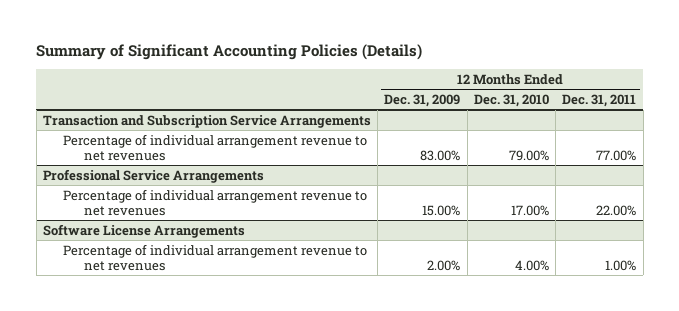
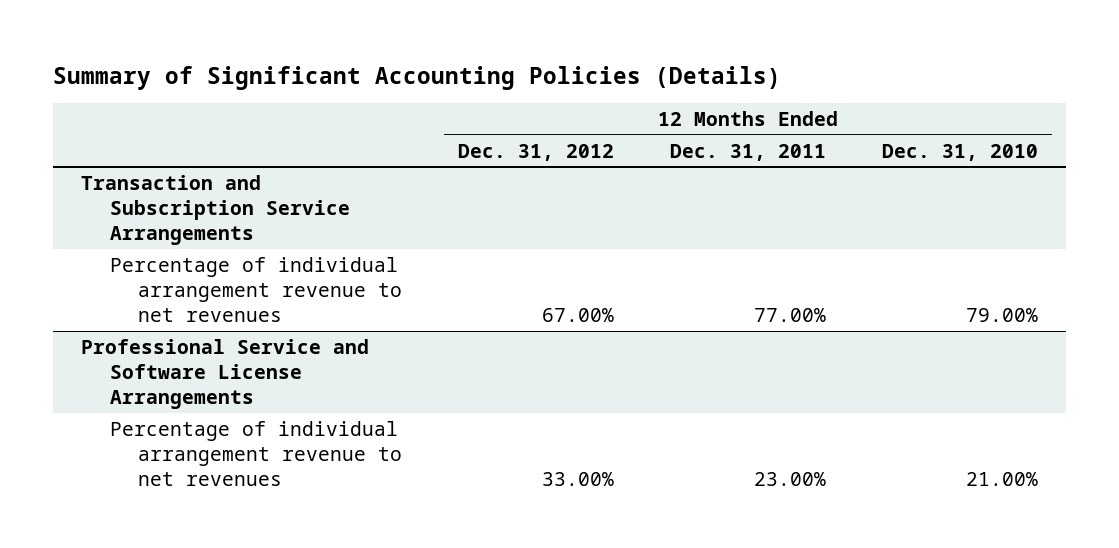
- | 12 Months Ended Dec. 31, 2009 | 12 Months Ended Dec. 31, 2010 | 12 Months Ended Dec. 31, 2011
+ | 12 Months Ended Dec. 31, 2012 | 12 Months Ended Dec. 31, 2011 | 12 Months Ended Dec. 31, 2010
- Professional Service Arrangements
- Percentage of individual arrangement revenue to net revenues | 15.00% | 17.00% | 22.00%
- Software License Arrangements
- Percentage of individual arrangement revenue to net revenues | 2.00% | 4.00% | 1.00%
+ Professional Service and Software License Arrangements
+ Percentage of individual arrangement revenue to net revenues | 33.00% | 23.00% | 21.00%

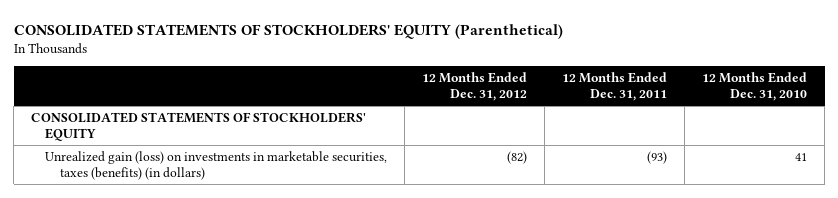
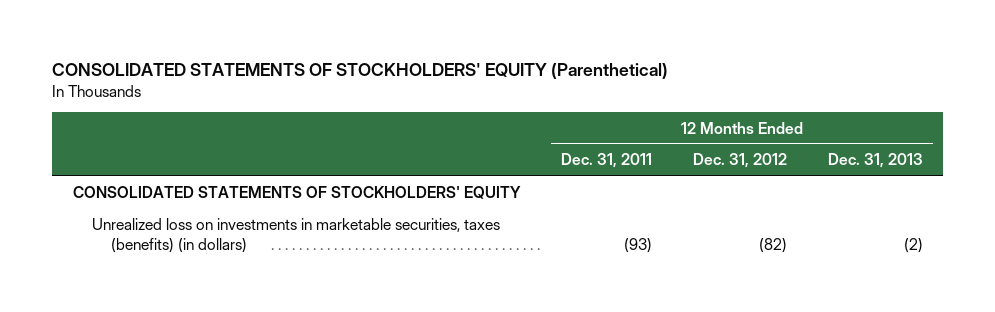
- | 12 Months Ended Dec. 31, 2012 | 12 Months Ended Dec. 31, 2011 | 12 Months Ended Dec. 31, 2010
+ | 12 Months Ended Dec. 31, 2011 | 12 Months Ended Dec. 31, 2012 | 12 Months Ended Dec. 31, 2013
- Unrealized gain (loss) on investments in marketable securities, taxes (benefits) (in dollars) | (82) | (93) | 41
+ Unrealized loss on investments in marketable securities, taxes (benefits) (in dollars) | (93) | (82) | (2)

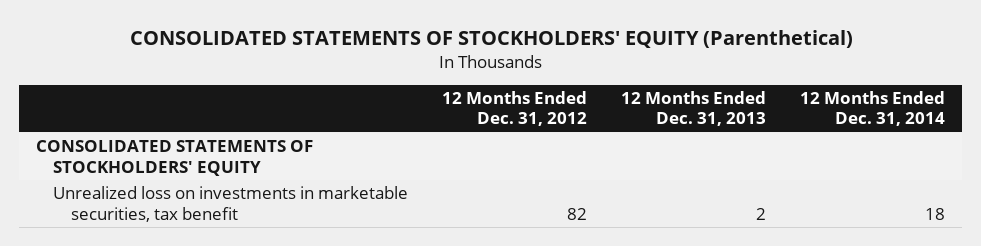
- | 12 Months Ended Dec. 31, 2011 | 12 Months Ended Dec. 31, 2012 | 12 Months Ended Dec. 31, 2013
+ | 12 Months Ended Dec. 31, 2012 | 12 Months Ended Dec. 31, 2013 | 12 Months Ended Dec. 31, 2014
- Unrealized loss on investments in marketable securities, taxes (benefits) (in dollars) | (93) | (82) | (2)
+ Unrealized loss on investments in marketable securities, tax benefit | 82 | 2 | 18

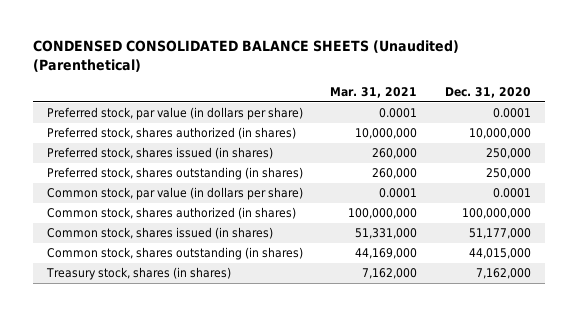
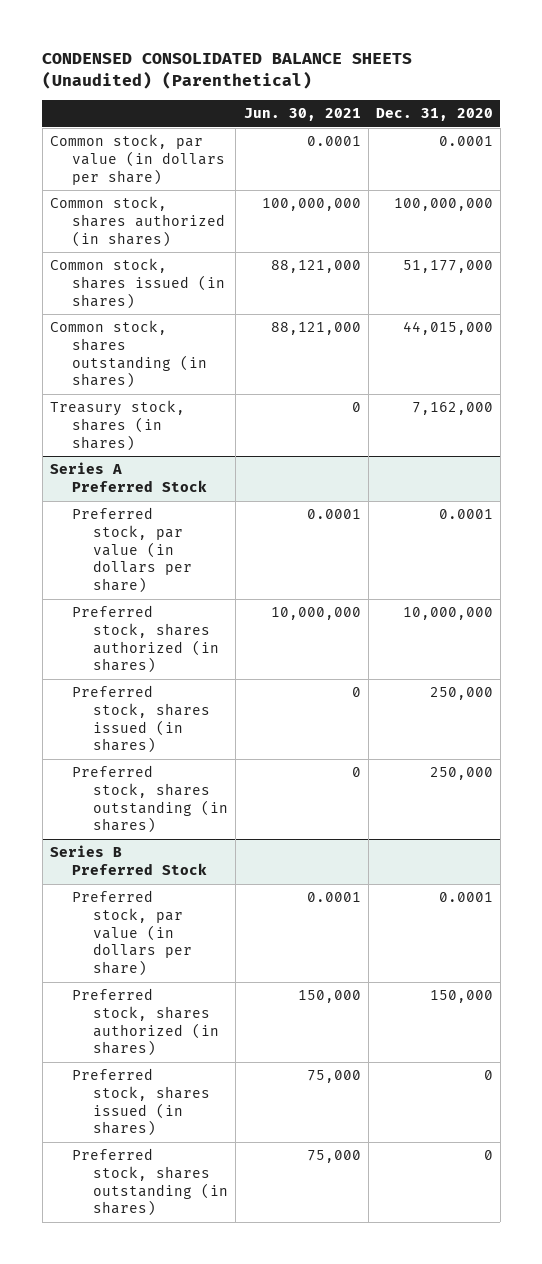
- | Mar. 31, 2021 | Dec. 31, 2020
+ | Jun. 30, 2021 | Dec. 31, 2020
- Preferred stock, par value (in dollars per share) | 0.0001 | 0.0001
- Preferred stock, shares authorized (in shares) | 10,000,000 | 10,000,000
- Preferred stock, shares issued (in shares) | 260,000 | 250,000
- Preferred stock, shares outstanding (in shares) | 260,000 | 250,000
+ Series A Preferred Stock
+ Preferred stock, par value (in dollars per share) | 0.0001 | 0.0001
+ Preferred stock, shares authorized (in shares) | 10,000,000 | 10,000,000
+ Preferred stock, shares issued (in shares) | 0 | 250,000
+ Preferred stock, shares outstanding (in shares) | 0 | 250,000
+ Series B Preferred Stock
+ Preferred stock, par value (in dollars per share) | 0.0001 | 0.0001
+ Preferred stock, shares authorized (in shares) | 150,000 | 150,000
+ Preferred stock, shares issued (in shares) | 75,000 | 0
+ Preferred stock, shares outstanding (in shares) | 75,000 | 0

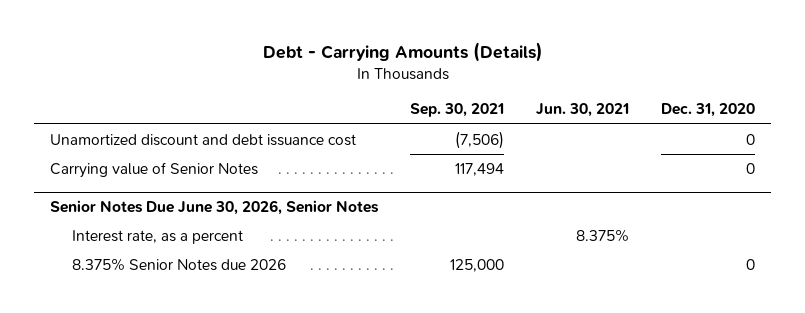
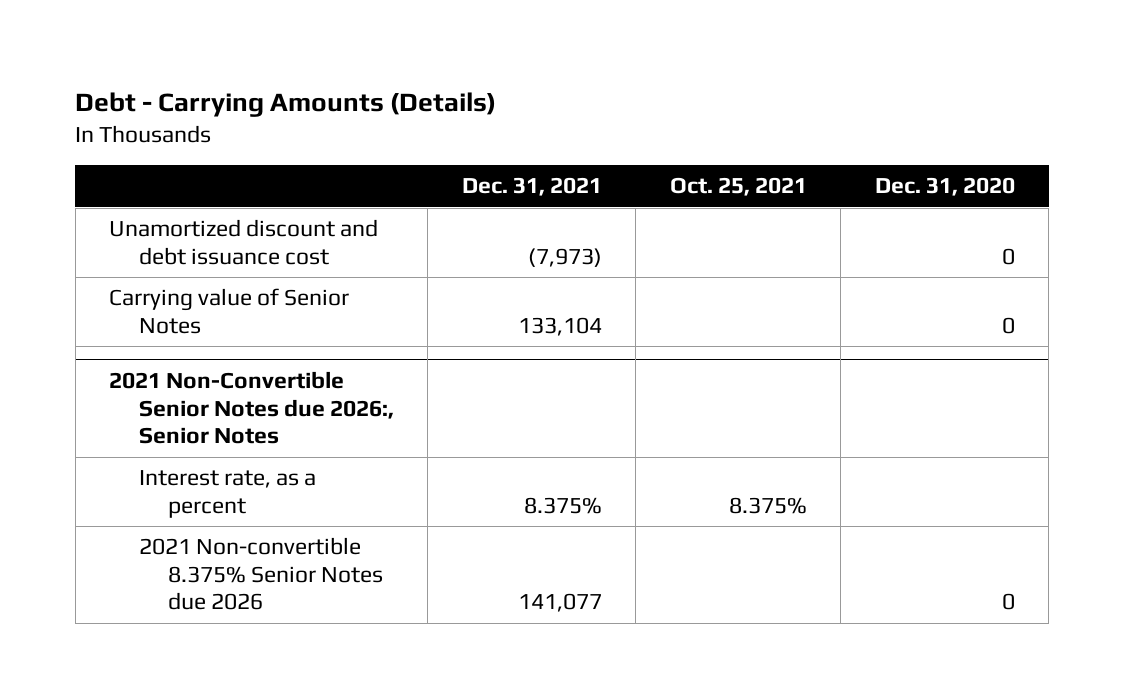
- | Sep. 30, 2021 | Jun. 30, 2021 | Dec. 31, 2020
+ | Dec. 31, 2021 | Oct. 25, 2021 | Dec. 31, 2020
- Senior Notes Due June 30, 2026, Senior Notes
+ 2021 Non-Convertible Senior Notes due 2026:, Senior Notes
- 8.375% Senior Notes due 2026 | 125,000 | | 0
+ 2021 Non-convertible 8.375% Senior Notes due 2026 | 141,077 | | 0

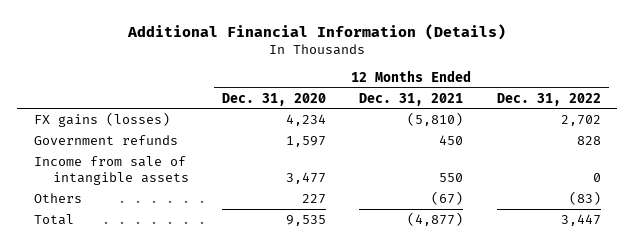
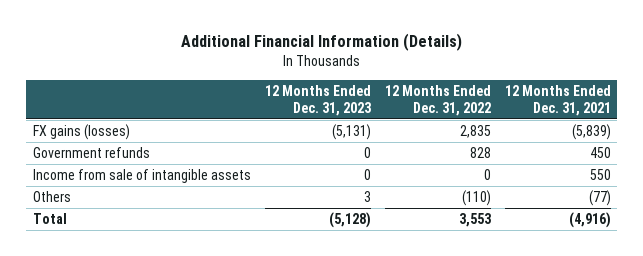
- | 12 Months Ended Dec. 31, 2020 | 12 Months Ended Dec. 31, 2021 | 12 Months Ended Dec. 31, 2022
+ | 12 Months Ended Dec. 31, 2023 | 12 Months Ended Dec. 31, 2022 | 12 Months Ended Dec. 31, 2021
- FX gains (losses) | 4,234 | (5,810) | 2,702
+ FX gains (losses) | (5,131) | 2,835 | (5,839)
- Others | 227 | (67) | (83)
- Total | 9,535 | (4,877) | 3,447
+ Others | 3 | (110) | (77)
+ Total | (5,128) | 3,553 | (4,916)

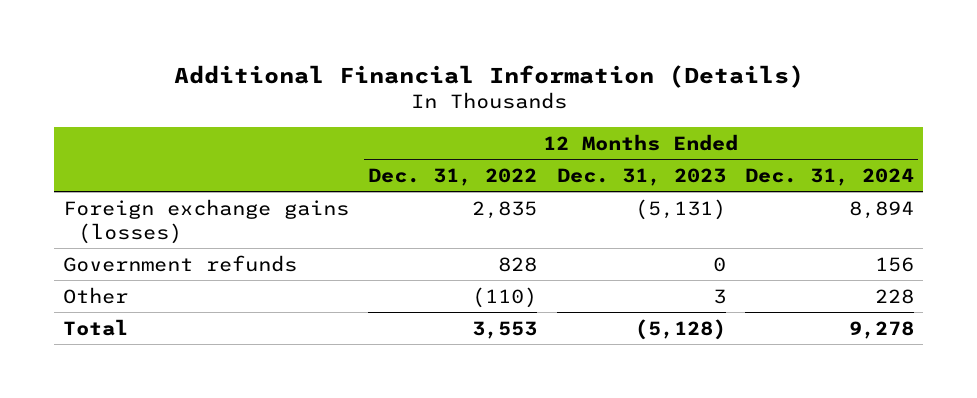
- | 12 Months Ended Dec. 31, 2023 | 12 Months Ended Dec. 31, 2022 | 12 Months Ended Dec. 31, 2021
+ | 12 Months Ended Dec. 31, 2022 | 12 Months Ended Dec. 31, 2023 | 12 Months Ended Dec. 31, 2024
- FX gains (losses) | (5,131) | 2,835 | (5,839)
+ Foreign exchange gains (losses) | 2,835 | (5,131) | 8,894
- Income from sale of intangible assets | 0 | 0 | 550
- Others | 3 | (110) | (77)
+ Other | (110) | 3 | 228

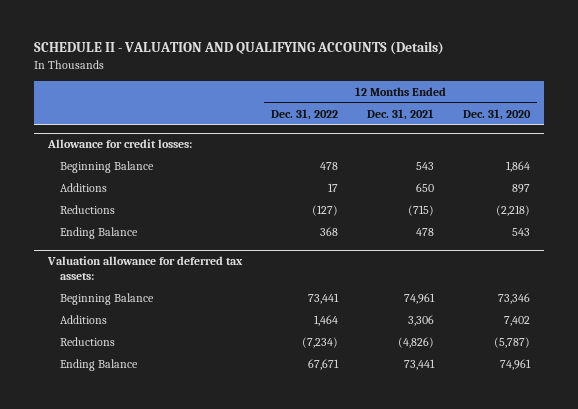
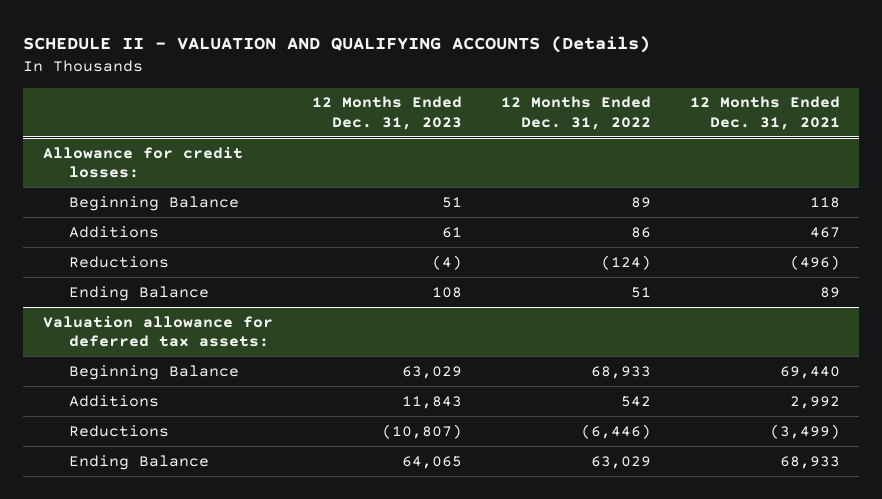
- | 12 Months Ended Dec. 31, 2022 | 12 Months Ended Dec. 31, 2021 | 12 Months Ended Dec. 31, 2020
+ | 12 Months Ended Dec. 31, 2023 | 12 Months Ended Dec. 31, 2022 | 12 Months Ended Dec. 31, 2021
@ Allowance for credit losses:
- Beginning Balance | 478 | 543 | 1,864
- Additions | 17 | 650 | 897
- Reductions | (127) | (715) | (2,218)
- Ending Balance | 368 | 478 | 543
+ Beginning Balance | 51 | 89 | 118
+ Additions | 61 | 86 | 467
+ Reductions | (4) | (124) | (496)
+ Ending Balance | 108 | 51 | 89
@ Valuation allowance for deferred tax assets:
- Beginning Balance | 73,441 | 74,961 | 73,346
- Additions | 1,464 | 3,306 | 7,402
- Reductions | (7,234) | (4,826) | (5,787)
- Ending Balance | 67,671 | 73,441 | 74,961
+ Beginning Balance | 63,029 | 68,933 | 69,440
+ Additions | 11,843 | 542 | 2,992
+ Reductions | (10,807) | (6,446) | (3,499)
+ Ending Balance | 64,065 | 63,029 | 68,933

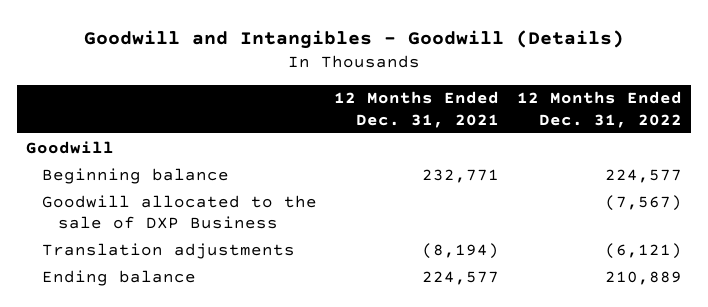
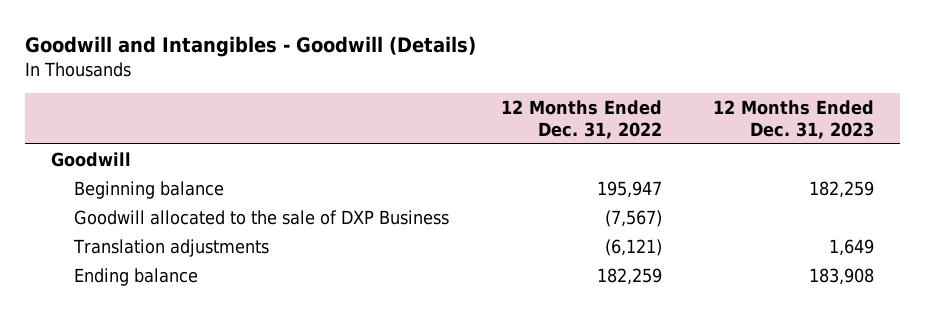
- | 12 Months Ended Dec. 31, 2021 | 12 Months Ended Dec. 31, 2022
+ | 12 Months Ended Dec. 31, 2022 | 12 Months Ended Dec. 31, 2023
- Beginning balance | 232,771 | 224,577
+ Beginning balance | 195,947 | 182,259
- Ending balance | 224,577 | 210,889
+ Ending balance | 182,259 | 183,908

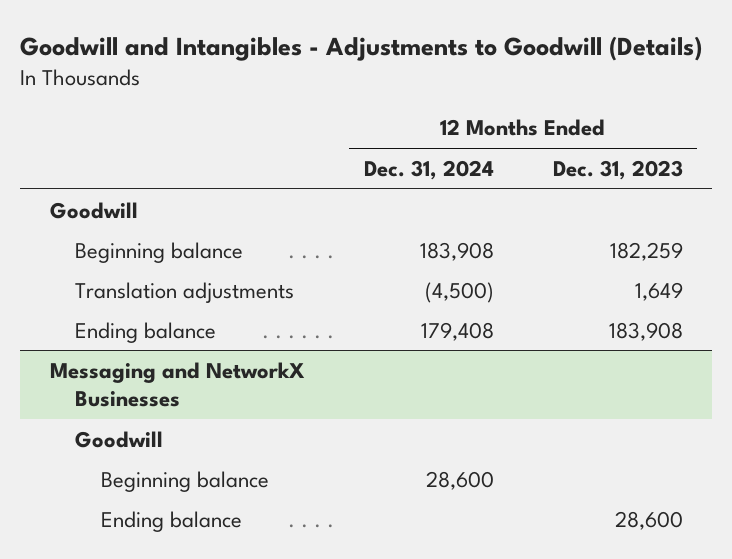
- Goodwill and Intangibles - Goodwill (Details)
+ Goodwill and Intangibles - Adjustments to Goodwill (Details)
- | 12 Months Ended Dec. 31, 2022 | 12 Months Ended Dec. 31, 2023
+ | 12 Months Ended Dec. 31, 2024 | 12 Months Ended Dec. 31, 2023
- Goodwill allocated to the sale of DXP Business | (7,567) |
+ Messaging and NetworkX Businesses
+ Goodwill
+ Beginning balance | 28,600 |
+ Ending balance | | 28,600

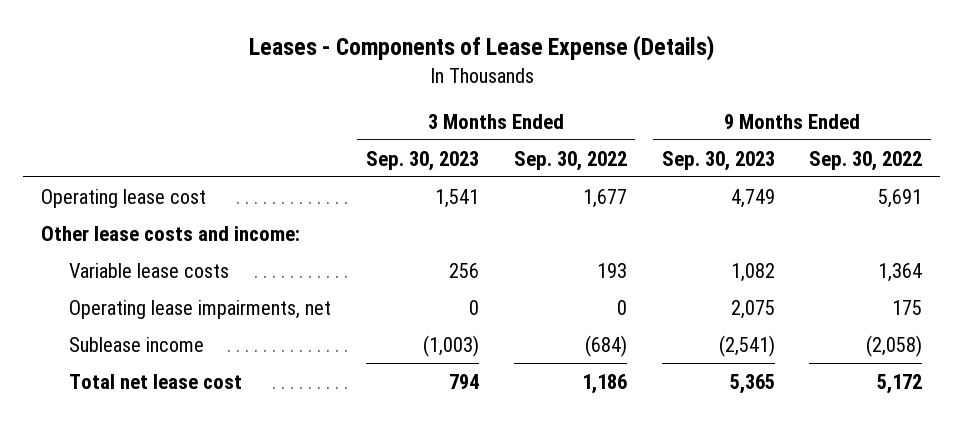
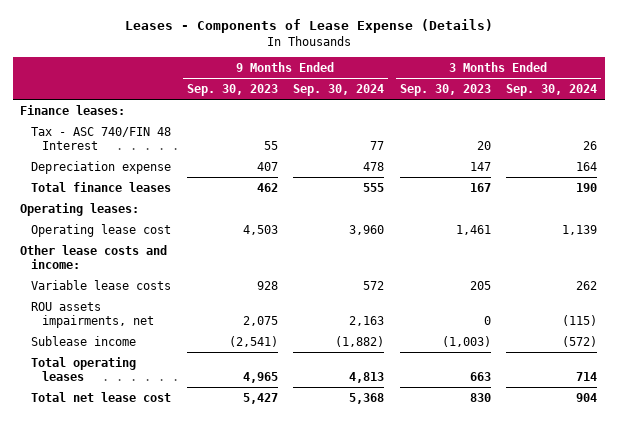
- | 3 Months Ended Sep. 30, 2023 | 3 Months Ended Sep. 30, 2022 | 9 Months Ended Sep. 30, 2023 | 9 Months Ended Sep. 30, 2022
+ | 9 Months Ended Sep. 30, 2023 | 9 Months Ended Sep. 30, 2024 | 3 Months Ended Sep. 30, 2023 | 3 Months Ended Sep. 30, 2024
- Operating lease cost | 1,541 | 1,677 | 4,749 | 5,691
+ Finance leases:
+ Tax - ASC 740/FIN 48 Interest | 55 | 77 | 20 | 26
+ Depreciation expense | 407 | 478 | 147 | 164
+ Total finance leases | 462 | 555 | 167 | 190
+ Operating leases:
+ Operating lease cost | 4,503 | 3,960 | 1,461 | 1,139
- Variable lease costs | 256 | 193 | 1,082 | 1,364
- Operating lease impairments, net | 0 | 0 | 2,075 | 175
+ Variable lease costs | 928 | 572 | 205 | 262
+ ROU assets impairments, net | 2,075 | 2,163 | 0 | (115)
- Total net lease cost | 794 | 1,186 | 5,365 | 5,172
+ Total operating leases | 4,965 | 4,813 | 663 | 714
+ Total net lease cost | 5,427 | 5,368 | 830 | 904

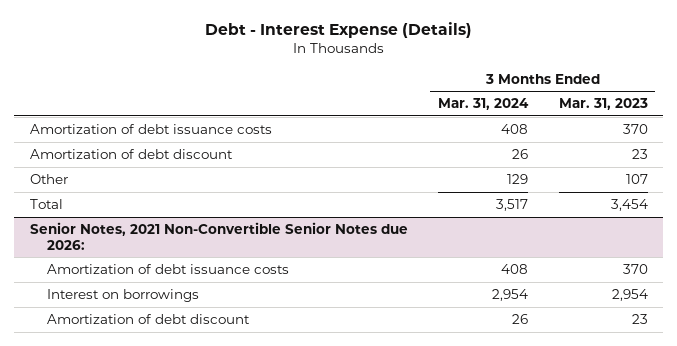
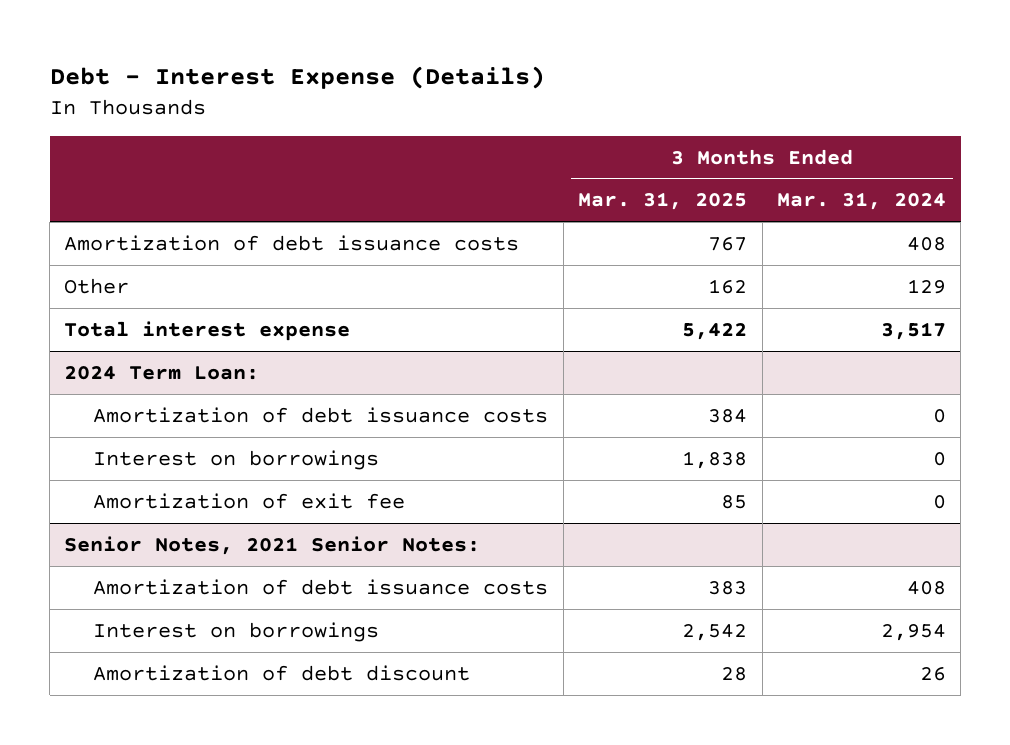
- | 3 Months Ended Mar. 31, 2024 | 3 Months Ended Mar. 31, 2023
+ | 3 Months Ended Mar. 31, 2025 | 3 Months Ended Mar. 31, 2024
- Amortization of debt discount | 26 | 23
- Total | 3,517 | 3,454
- Senior Notes, 2021 Non-Convertible Senior Notes due 2026:
+ Total interest expense | 5,422 | 3,517
+ 2024 Term Loan:
+ Amortization of debt issuance costs | 384 | 0
+ Interest on borrowings | 1,838 | 0
+ Amortization of exit fee | 85 | 0
+ Senior Notes, 2021 Senior Notes:

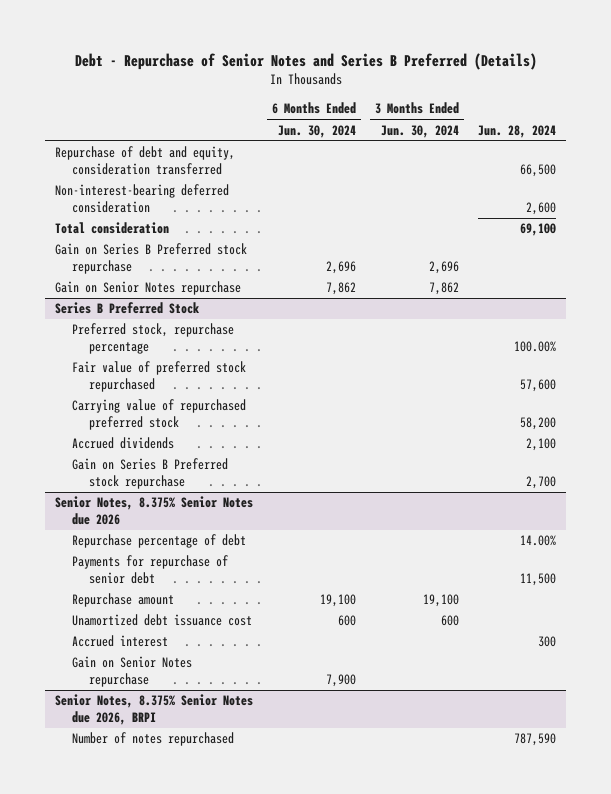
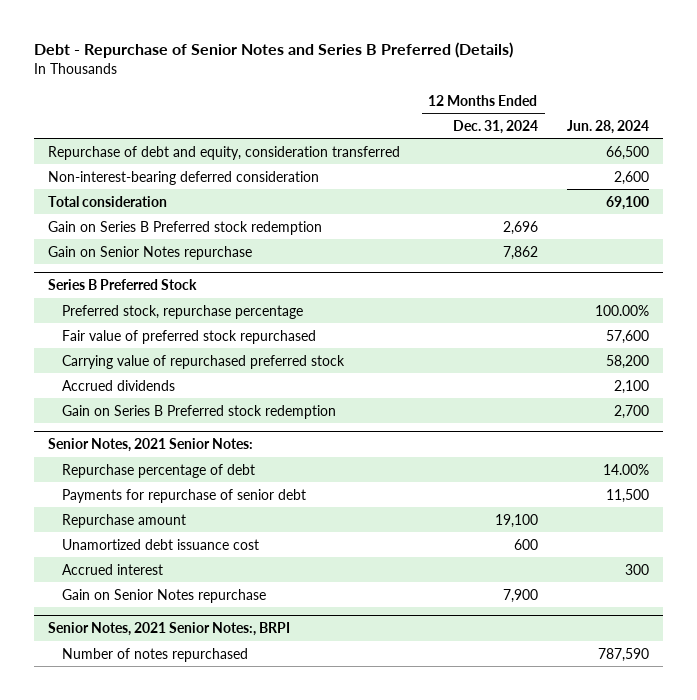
- | 6 Months Ended Jun. 30, 2024 | 3 Months Ended Jun. 30, 2024 | Jun. 28, 2024
+ | 12 Months Ended Dec. 31, 2024 | Jun. 28, 2024
- Gain on Series B Preferred stock repurchase | 2,696 | 2,696 |
+ Gain on Series B Preferred stock redemption | 2,696 |
@ Series B Preferred Stock
- Gain on Series B Preferred stock repurchase | | | 2,700
- Senior Notes, 8.375% Senior Notes due 2026
@ Series B Preferred Stock
+ Gain on Series B Preferred stock redemption | | 2,700
+ Senior Notes, 2021 Senior Notes:
- Senior Notes, 8.375% Senior Notes due 2026, BRPI
+ Senior Notes, 2021 Senior Notes:, BRPI

